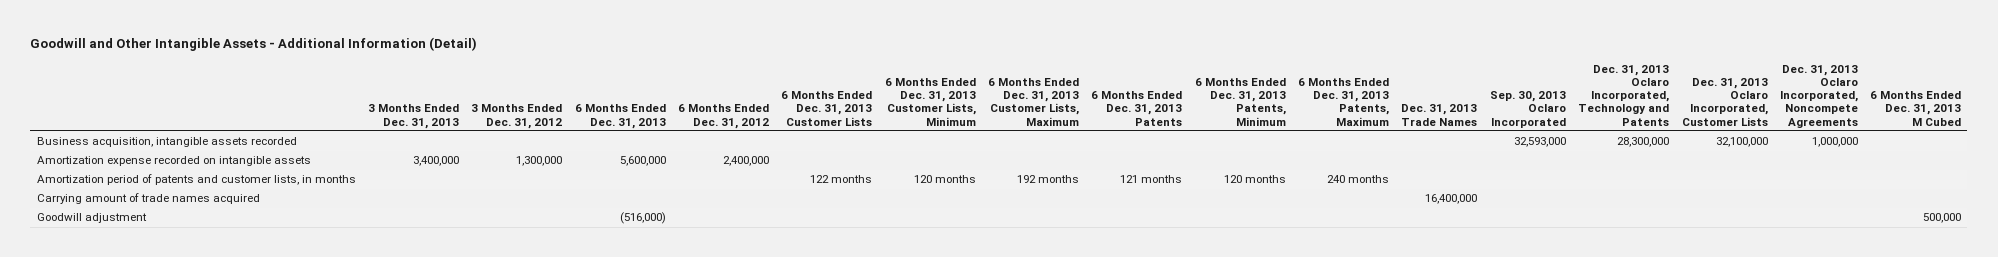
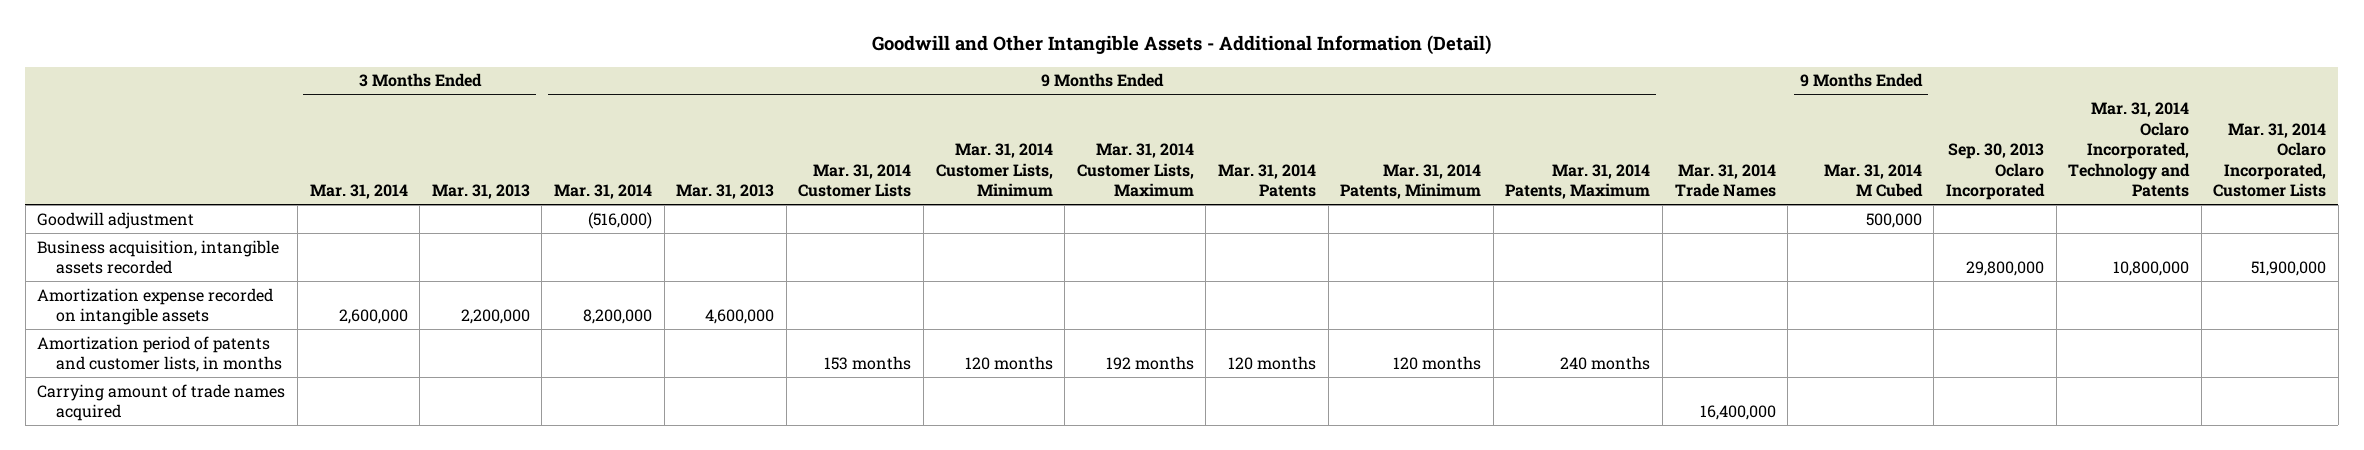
- | 3 Months Ended Dec. 31, 2013 | 3 Months Ended Dec. 31, 2012 | 6 Months Ended Dec. 31, 2013 | 6 Months Ended Dec. 31, 2012 | 6 Months Ended Dec. 31, 2013 Customer Lists | 6 Months Ended Dec. 31, 2013 Customer Lists, Minimum | 6 Months Ended Dec. 31, 2013 Customer Lists, Maximum | 6 Months Ended Dec. 31, 2013 Patents | 6 Months Ended Dec. 31, 2013 Patents, Minimum | 6 Months Ended Dec. 31, 2013 Patents, Maximum | Dec. 31, 2013 Trade Names | Sep. 30, 2013 Oclaro Incorporated | Dec. 31, 2013 Oclaro Incorporated, Technology and Patents | Dec. 31, 2013 Oclaro Incorporated, Customer Lists | Dec. 31, 2013 Oclaro Incorporated, Noncompete Agreements | 6 Months Ended Dec. 31, 2013 M Cubed
+ | 3 Months Ended Mar. 31, 2014 | 3 Months Ended Mar. 31, 2013 | 9 Months Ended Mar. 31, 2014 | 9 Months Ended Mar. 31, 2013 | 9 Months Ended Mar. 31, 2014 Customer Lists | 9 Months Ended Mar. 31, 2014 Customer Lists, Minimum | 9 Months Ended Mar. 31, 2014 Customer Lists, Maximum | 9 Months Ended Mar. 31, 2014 Patents | 9 Months Ended Mar. 31, 2014 Patents, Minimum | 9 Months Ended Mar. 31, 2014 Patents, Maximum | Mar. 31, 2014 Trade Names | 9 Months Ended Mar. 31, 2014 M Cubed | Sep. 30, 2013 Oclaro Incorporated | Mar. 31, 2014 Oclaro Incorporated, Technology and Patents | Mar. 31, 2014 Oclaro Incorporated, Customer Lists
- Business acquisition, intangible assets recorded | | | | | | | | | | | | 32,593,000 | 28,300,000 | 32,100,000 | 1,000,000 |
moved up: Goodwill adjustment | | | (516,000) | | | | | | | | | 500,000 | | |
+ Business acquisition, intangible assets recorded | | | | | | | | | | | | | 29,800,000 | 10,800,000 | 51,900,000

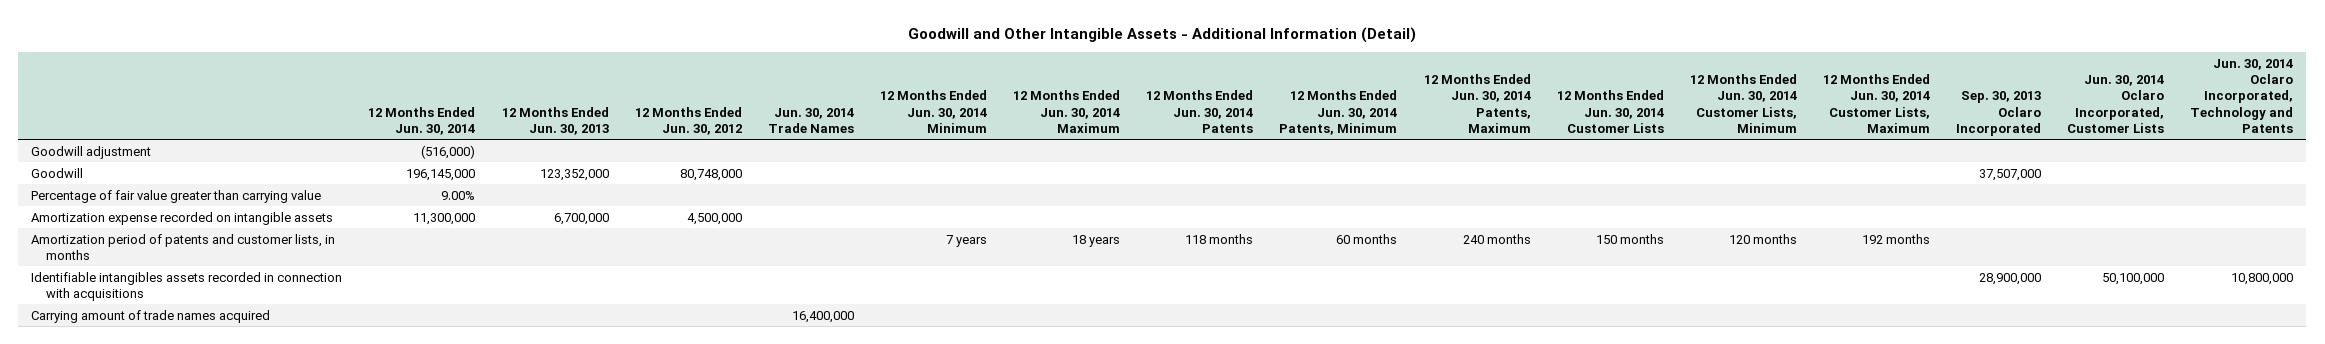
- | 3 Months Ended Mar. 31, 2014 | 3 Months Ended Mar. 31, 2013 | 9 Months Ended Mar. 31, 2014 | 9 Months Ended Mar. 31, 2013 | 9 Months Ended Mar. 31, 2014 Customer Lists | 9 Months Ended Mar. 31, 2014 Customer Lists, Minimum | 9 Months Ended Mar. 31, 2014 Customer Lists, Maximum | 9 Months Ended Mar. 31, 2014 Patents | 9 Months Ended Mar. 31, 2014 Patents, Minimum | 9 Months Ended Mar. 31, 2014 Patents, Maximum | Mar. 31, 2014 Trade Names | 9 Months Ended Mar. 31, 2014 M Cubed | Sep. 30, 2013 Oclaro Incorporated | Mar. 31, 2014 Oclaro Incorporated, Technology and Patents | Mar. 31, 2014 Oclaro Incorporated, Customer Lists
+ | 12 Months Ended Jun. 30, 2014 | 12 Months Ended Jun. 30, 2013 | 12 Months Ended Jun. 30, 2012 | Jun. 30, 2014 Trade Names | 12 Months Ended Jun. 30, 2014 Minimum | 12 Months Ended Jun. 30, 2014 Maximum | 12 Months Ended Jun. 30, 2014 Patents | 12 Months Ended Jun. 30, 2014 Patents, Minimum | 12 Months Ended Jun. 30, 2014 Patents, Maximum | 12 Months Ended Jun. 30, 2014 Customer Lists | 12 Months Ended Jun. 30, 2014 Customer Lists, Minimum | 12 Months Ended Jun. 30, 2014 Customer Lists, Maximum | Sep. 30, 2013 Oclaro Incorporated | Jun. 30, 2014 Oclaro Incorporated, Customer Lists | Jun. 30, 2014 Oclaro Incorporated, Technology and Patents
- Business acquisition, intangible assets recorded | | | | | | | | | | | | | 29,800,000 | 10,800,000 | 51,900,000
+ Goodwill | 196,145,000 | 123,352,000 | 80,748,000 | | | | | | | | | | 37,507,000 | |
+ Percentage of fair value greater than carrying value | 9.00% | | | | | | | | | | | | | |
+ Identifiable intangibles assets recorded in connection with acquisitions | | | | | | | | | | | | | 28,900,000 | 50,100,000 | 10,800,000

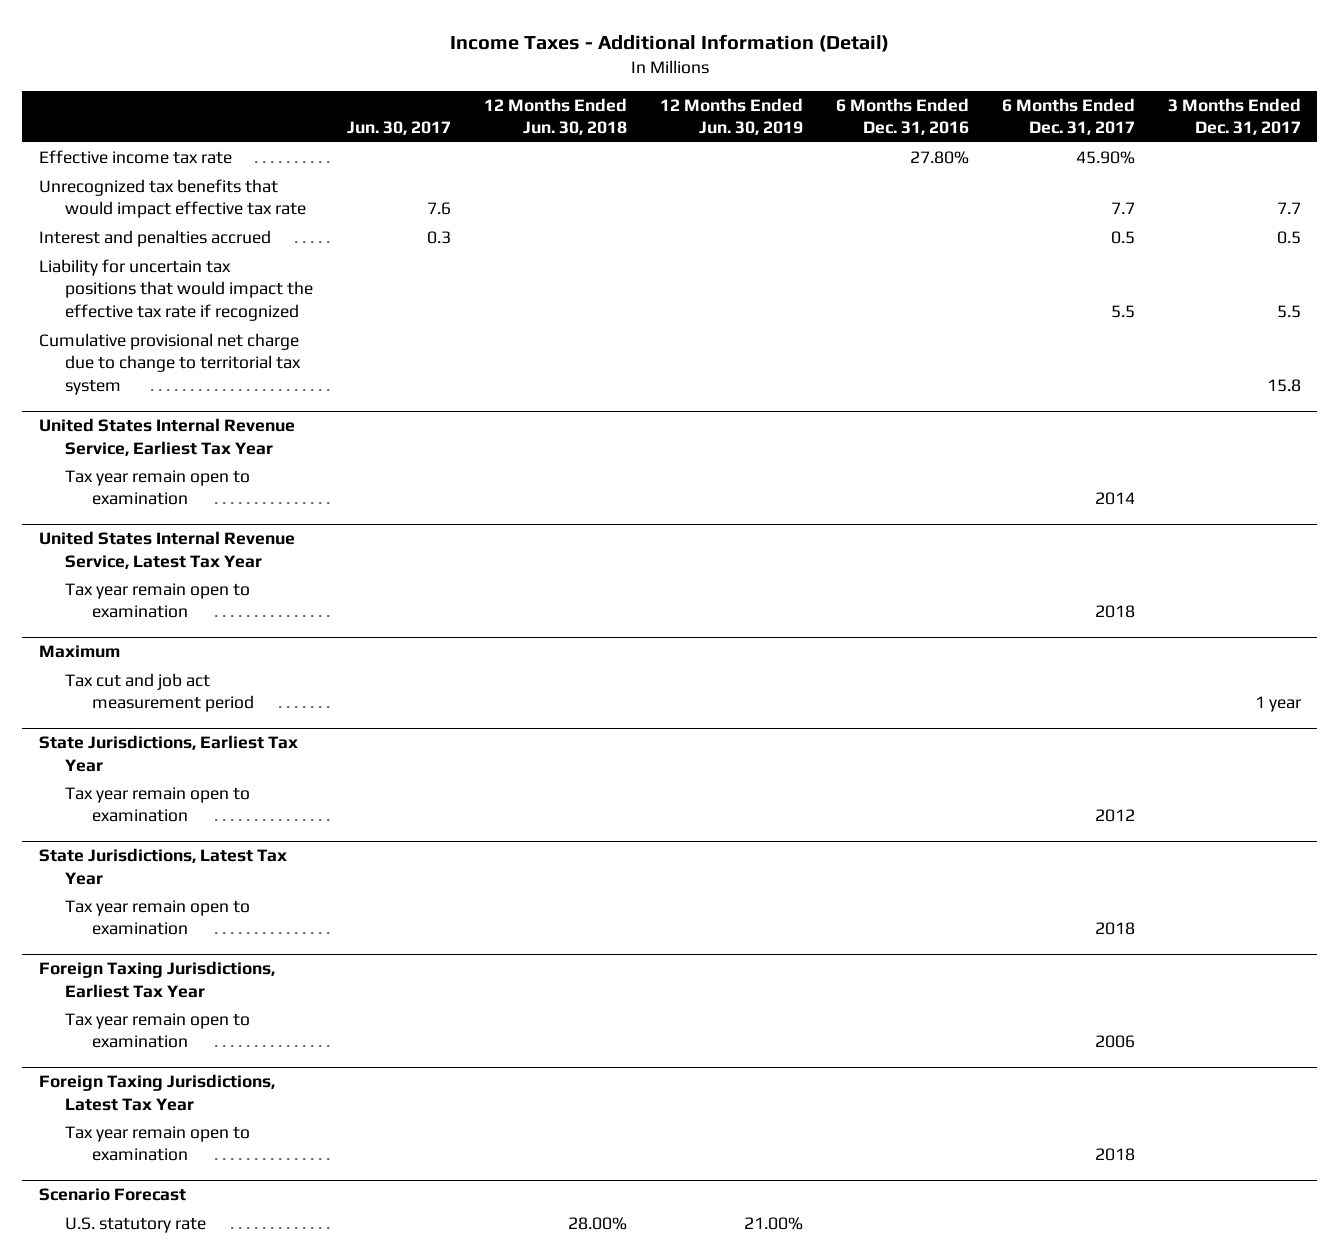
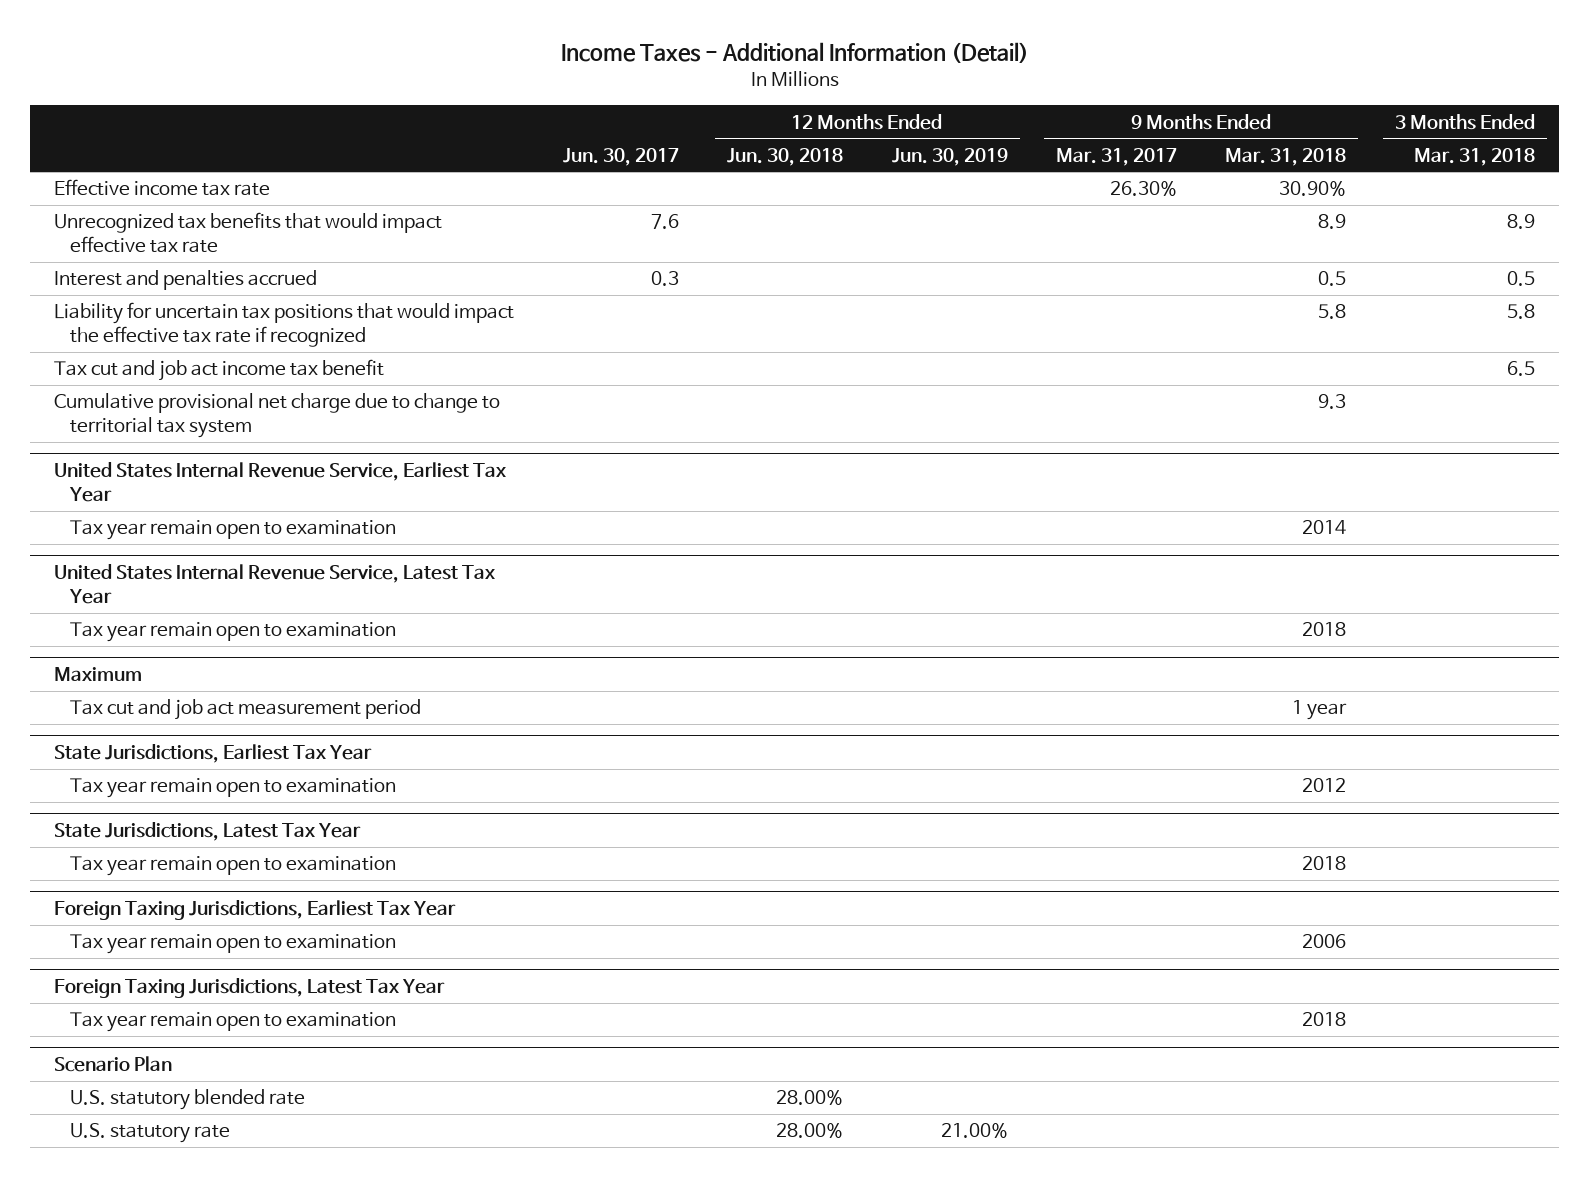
- | Jun. 30, 2017 | 12 Months Ended Jun. 30, 2018 | 12 Months Ended Jun. 30, 2019 | 6 Months Ended Dec. 31, 2016 | 6 Months Ended Dec. 31, 2017 | 3 Months Ended Dec. 31, 2017
+ | Jun. 30, 2017 | 12 Months Ended Jun. 30, 2018 | 12 Months Ended Jun. 30, 2019 | 9 Months Ended Mar. 31, 2017 | 9 Months Ended Mar. 31, 2018 | 3 Months Ended Mar. 31, 2018
+ Tax cut and job act income tax benefit | | | | | | 6.5
- Scenario Forecast
+ Scenario Plan
+ U.S. statutory blended rate | | 28.00% | | | |

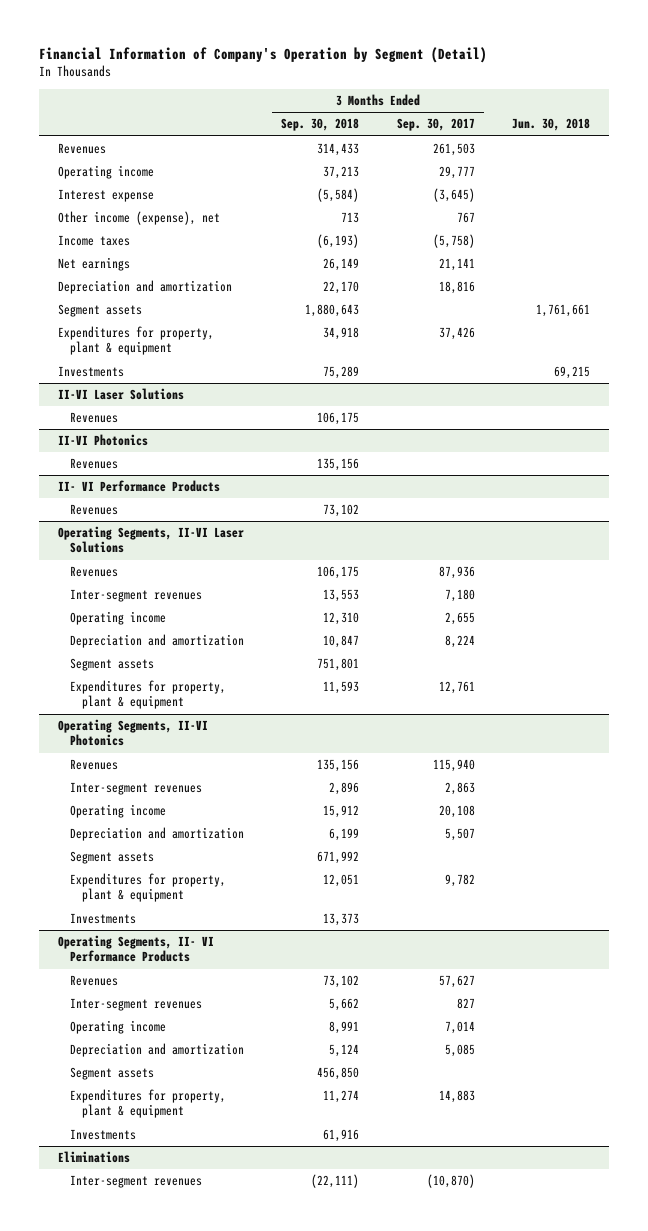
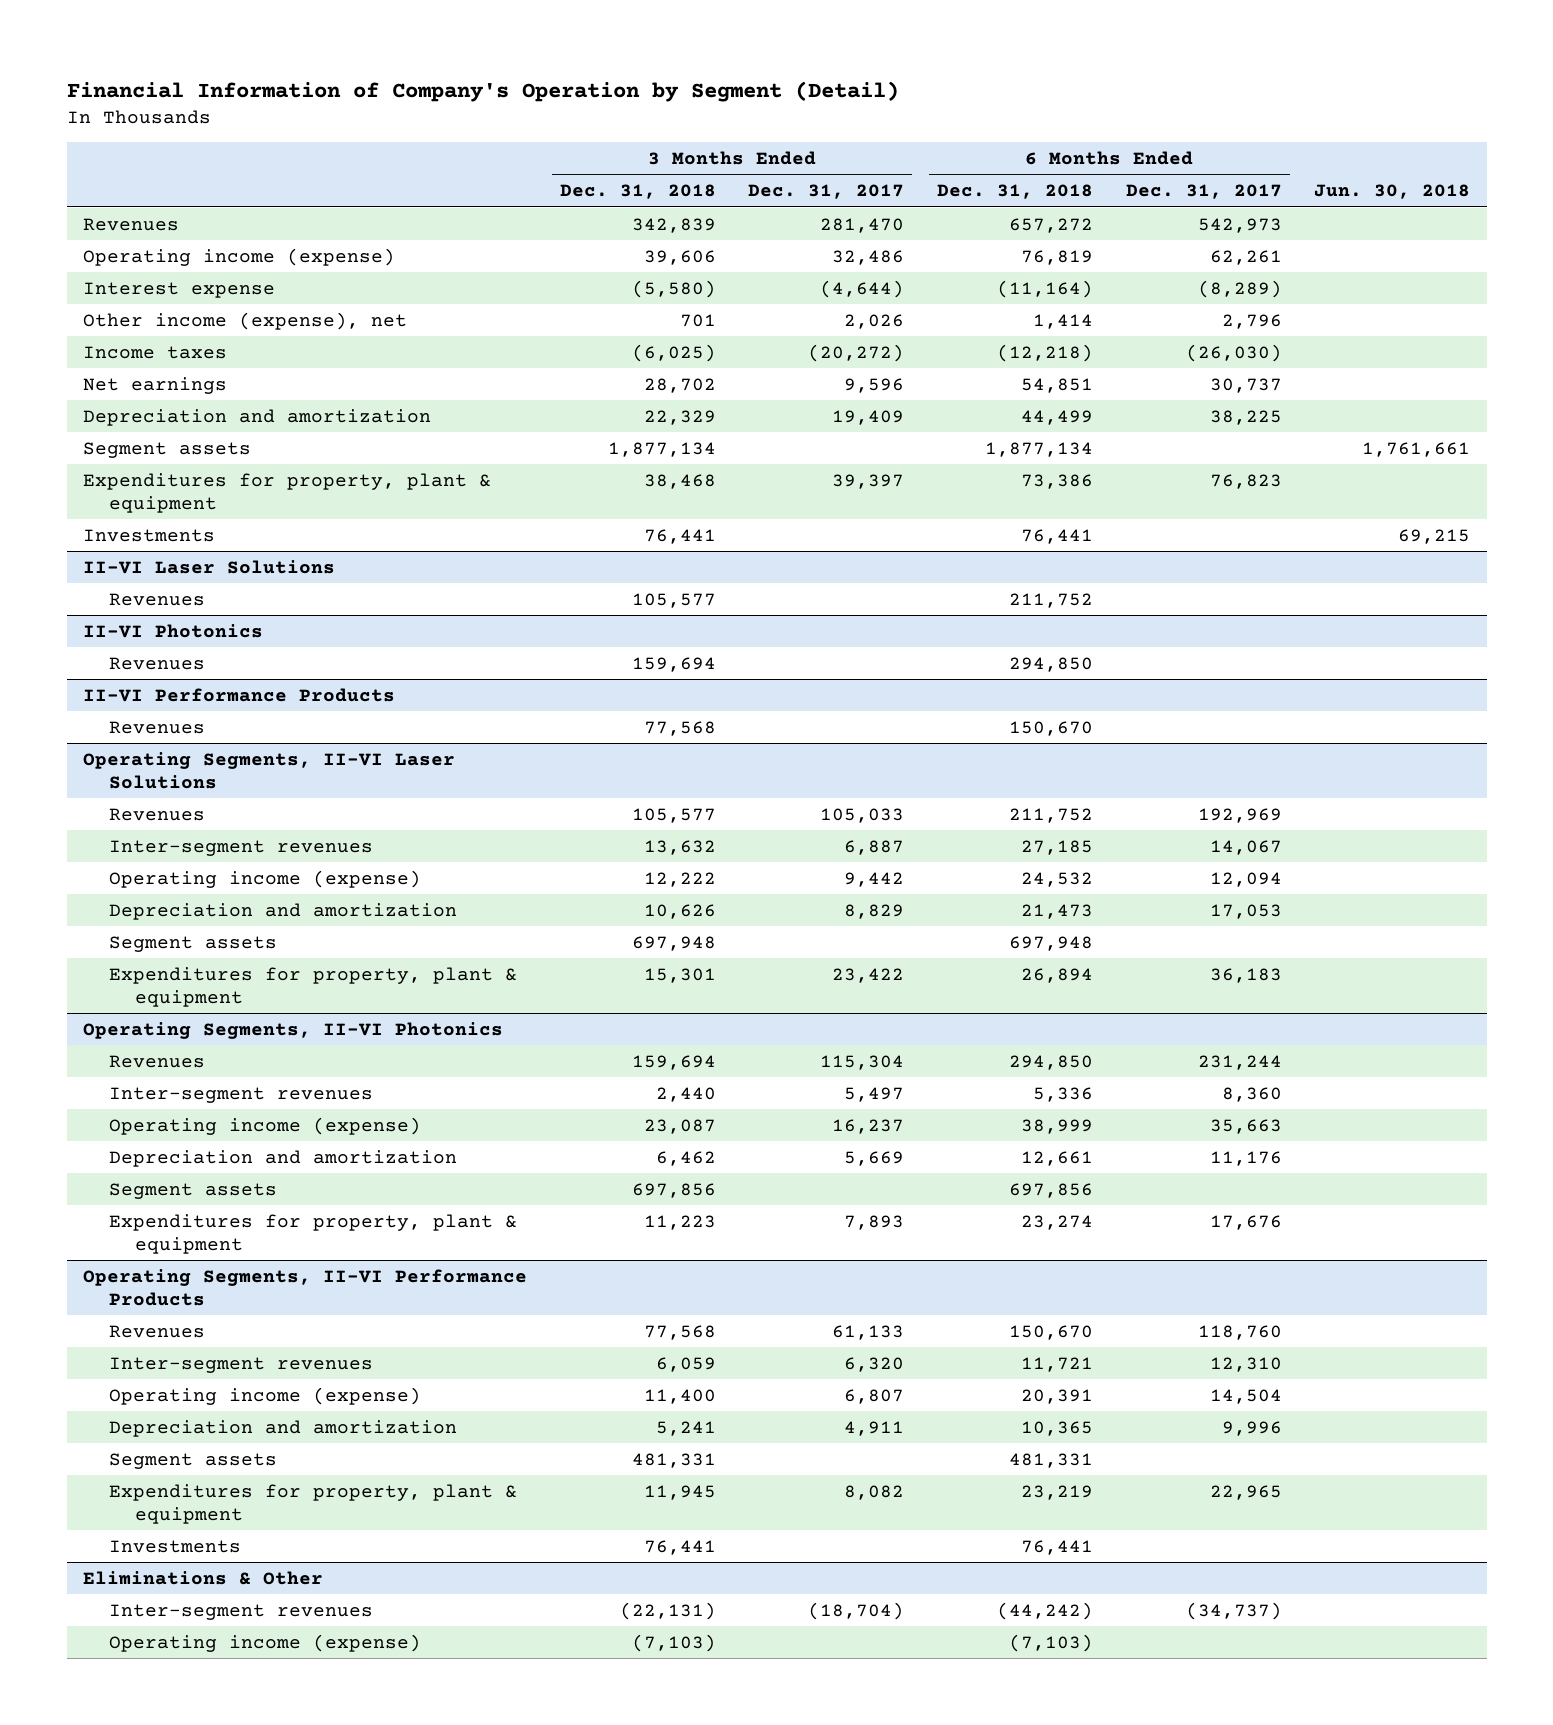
- | 3 Months Ended Sep. 30, 2018 | 3 Months Ended Sep. 30, 2017 | Jun. 30, 2018
+ | 3 Months Ended Dec. 31, 2018 | 3 Months Ended Dec. 31, 2017 | 6 Months Ended Dec. 31, 2018 | 6 Months Ended Dec. 31, 2017 | Jun. 30, 2018
- Operating income | 37,213 | 29,777 |
+ Operating income (expense) | 39,606 | 32,486 | 76,819 | 62,261 |
- II- VI Performance Products
+ II-VI Performance Products
@ Operating Segments, II-VI Laser Solutions
- Operating income | 12,310 | 2,655 |
+ Operating income (expense) | 12,222 | 9,442 | 24,532 | 12,094 |
@ Operating Segments, II-VI Photonics
- Operating income | 15,912 | 20,108 |
+ Operating income (expense) | 23,087 | 16,237 | 38,999 | 35,663 |
- Investments | 13,373 | |
- Operating Segments, II- VI Performance Products
+ Operating Segments, II-VI Performance Products
- Operating income | 8,991 | 7,014 |
+ Operating income (expense) | 11,400 | 6,807 | 20,391 | 14,504 |
- Eliminations
- Inter-segment revenues | (22,111) | (10,870) |
+ Eliminations & Other
+ Inter-segment revenues | (22,131) | (18,704) | (44,242) | (34,737) |
+ Operating income (expense) | (7,103) | | (7,103) | |

